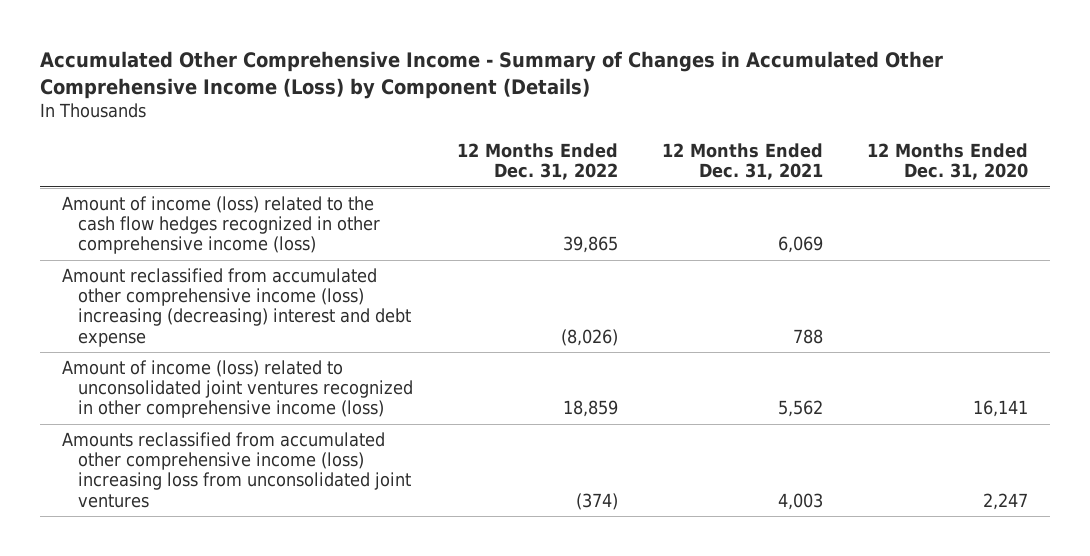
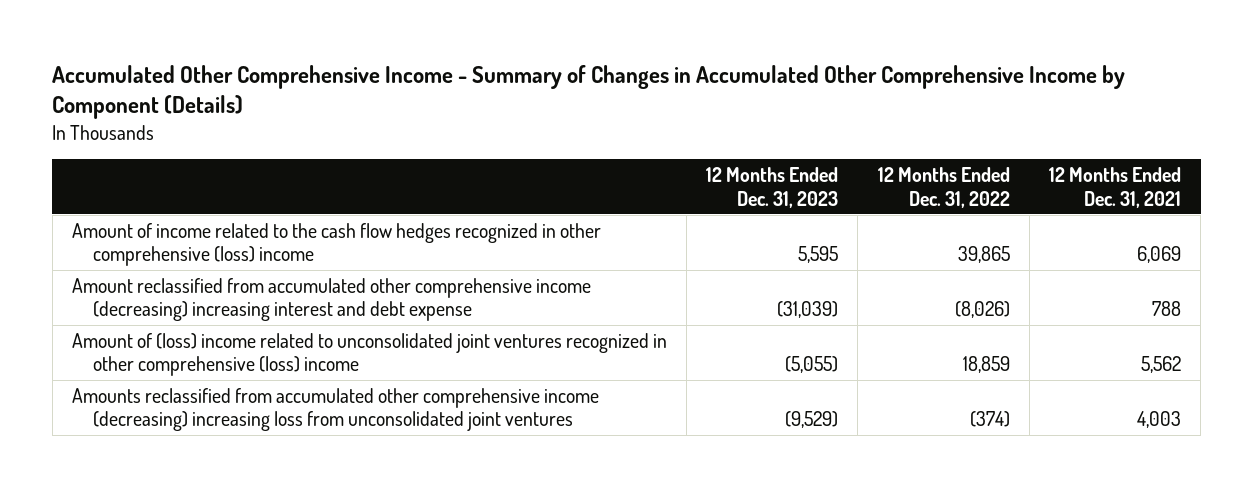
- Accumulated Other Comprehensive Income - Summary of Changes in Accumulated Other Comprehensive Income (Loss) by Component (Details)
+ Accumulated Other Comprehensive Income - Summary of Changes in Accumulated Other Comprehensive Income by Component (Details)
- | 12 Months Ended Dec. 31, 2022 | 12 Months Ended Dec. 31, 2021 | 12 Months Ended Dec. 31, 2020
+ | 12 Months Ended Dec. 31, 2023 | 12 Months Ended Dec. 31, 2022 | 12 Months Ended Dec. 31, 2021
- Amount of income (loss) related to the cash flow hedges recognized in other comprehensive income (loss) | 39,865 | 6,069 |
- Amount reclassified from accumulated other comprehensive income (loss) increasing (decreasing) interest and debt expense | (8,026) | 788 |
- Amount of income (loss) related to unconsolidated joint ventures recognized in other comprehensive income (loss) | 18,859 | 5,562 | 16,141
- Amounts reclassified from accumulated other comprehensive income (loss) increasing loss from unconsolidated joint ventures | (374) | 4,003 | 2,247
+ Amount of income related to the cash flow hedges recognized in other comprehensive (loss) income | 5,595 | 39,865 | 6,069
+ Amount reclassified from accumulated other comprehensive income (decreasing) increasing interest and debt expense | (31,039) | (8,026) | 788
+ Amount of (loss) income related to unconsolidated joint ventures recognized in other comprehensive (loss) income | (5,055) | 18,859 | 5,562
+ Amounts reclassified from accumulated other comprehensive income (decreasing) increasing loss from unconsolidated joint ventures | (9,529) | (374) | 4,003

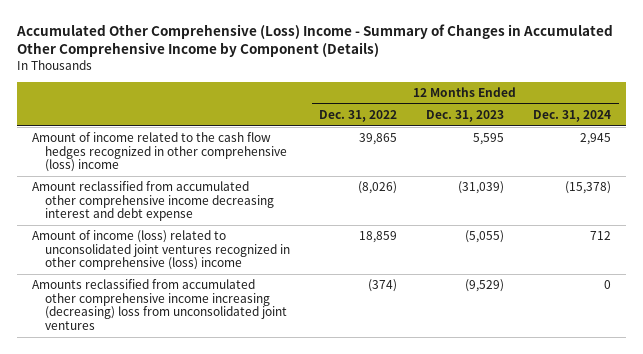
- Accumulated Other Comprehensive Income - Summary of Changes in Accumulated Other Comprehensive Income by Component (Details)
+ Accumulated Other Comprehensive (Loss) Income - Summary of Changes in Accumulated Other Comprehensive Income by Component (Details)
- | 12 Months Ended Dec. 31, 2023 | 12 Months Ended Dec. 31, 2022 | 12 Months Ended Dec. 31, 2021
+ | 12 Months Ended Dec. 31, 2022 | 12 Months Ended Dec. 31, 2023 | 12 Months Ended Dec. 31, 2024
- Amount reclassified from accumulated other comprehensive income (decreasing) increasing interest and debt expense | (31,039) | (8,026) | 788
- Amount of (loss) income related to unconsolidated joint ventures recognized in other comprehensive (loss) income | (5,055) | 18,859 | 5,562
- Amounts reclassified from accumulated other comprehensive income (decreasing) increasing loss from unconsolidated joint ventures | (9,529) | (374) | 4,003
+ Amount reclassified from accumulated other comprehensive income decreasing interest and debt expense | (8,026) | (31,039) | (15,378)
+ Amount of income (loss) related to unconsolidated joint ventures recognized in other comprehensive (loss) income | 18,859 | (5,055) | 712
+ Amounts reclassified from accumulated other comprehensive income increasing (decreasing) loss from unconsolidated joint ventures | (374) | (9,529) | 0

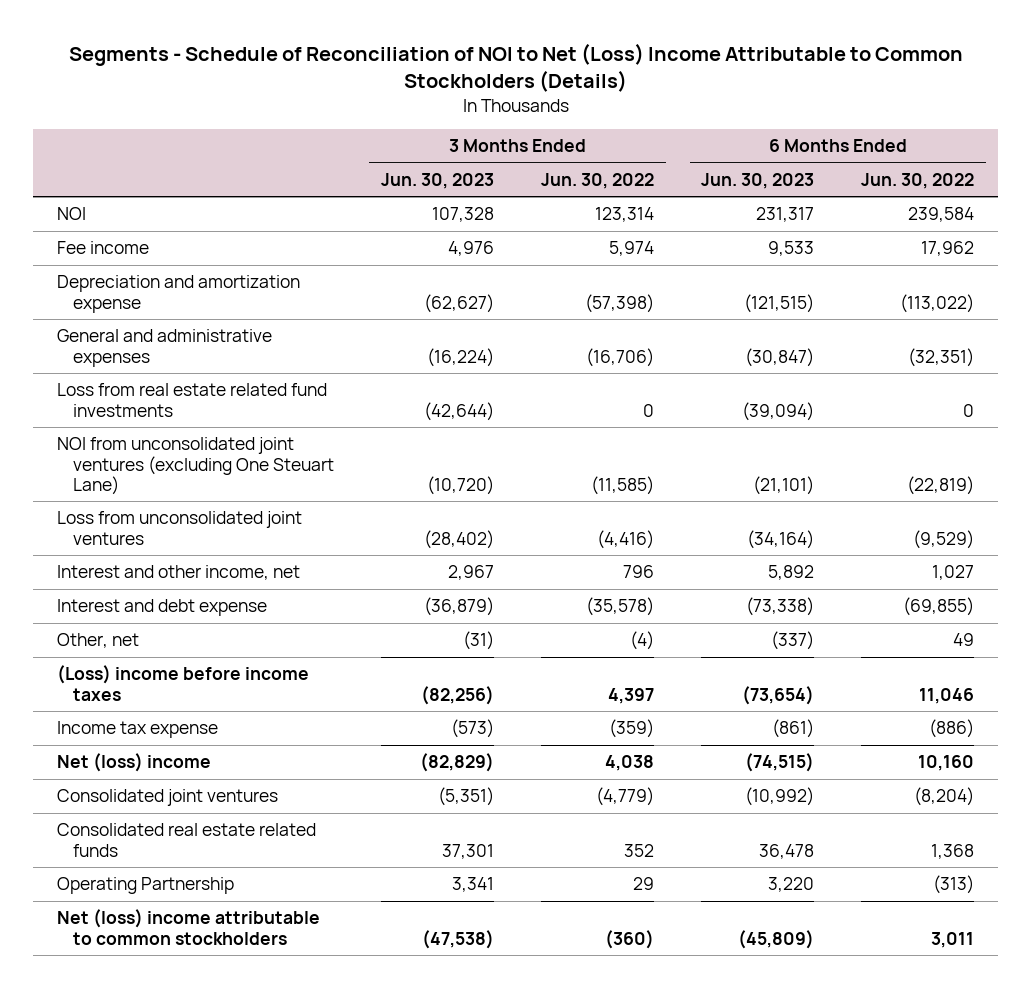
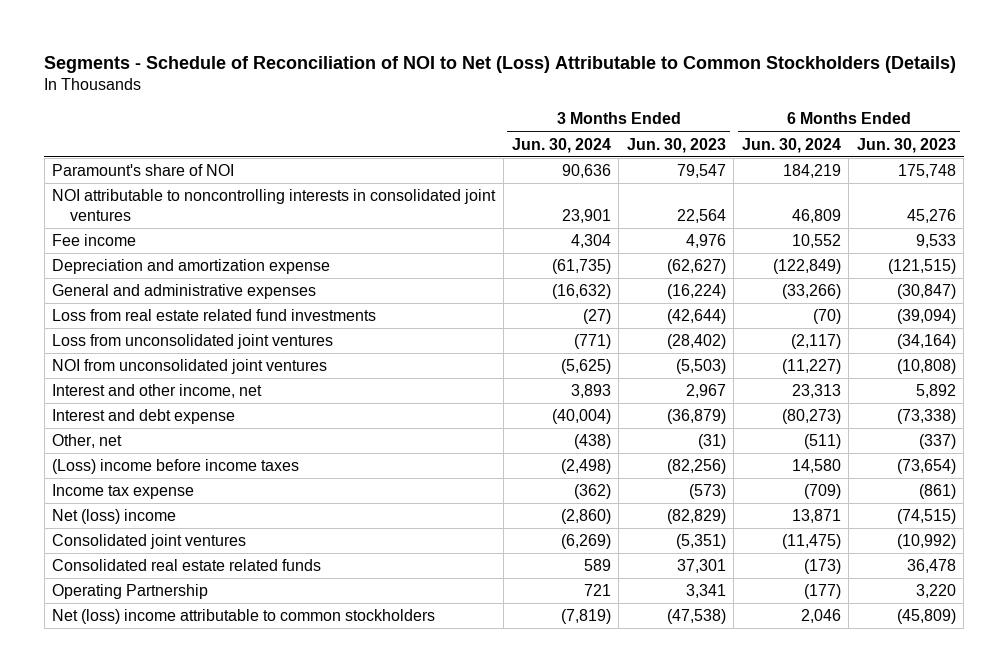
- Segments - Schedule of Reconciliation of NOI to Net (Loss) Income Attributable to Common Stockholders (Details)
+ Segments - Schedule of Reconciliation of NOI to Net (Loss) Attributable to Common Stockholders (Details)
- | 3 Months Ended Jun. 30, 2023 | 3 Months Ended Jun. 30, 2022 | 6 Months Ended Jun. 30, 2023 | 6 Months Ended Jun. 30, 2022
+ | 3 Months Ended Jun. 30, 2024 | 3 Months Ended Jun. 30, 2023 | 6 Months Ended Jun. 30, 2024 | 6 Months Ended Jun. 30, 2023
- NOI | 107,328 | 123,314 | 231,317 | 239,584
+ Paramount's share of NOI | 90,636 | 79,547 | 184,219 | 175,748
+ NOI attributable to noncontrolling interests in consolidated joint ventures | 23,901 | 22,564 | 46,809 | 45,276
- NOI from unconsolidated joint ventures (excluding One Steuart Lane) | (10,720) | (11,585) | (21,101) | (22,819)
+ NOI from unconsolidated joint ventures | (5,625) | (5,503) | (11,227) | (10,808)

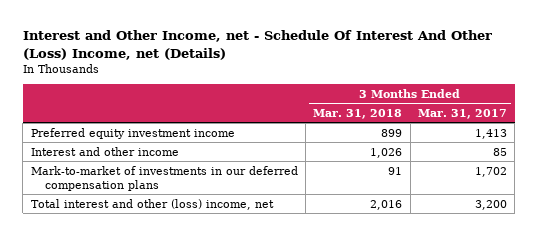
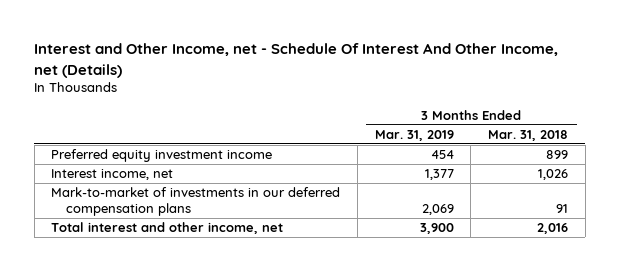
- Interest and Other Income, net - Schedule Of Interest And Other (Loss) Income, net (Details)
+ Interest and Other Income, net - Schedule Of Interest And Other Income, net (Details)
- | 3 Months Ended Mar. 31, 2018 | 3 Months Ended Mar. 31, 2017
+ | 3 Months Ended Mar. 31, 2019 | 3 Months Ended Mar. 31, 2018
- Interest and other income | 1,026 | 85
+ Interest income, net | 1,377 | 1,026
- Total interest and other (loss) income, net | 2,016 | 3,200
+ Total interest and other income, net | 3,900 | 2,016

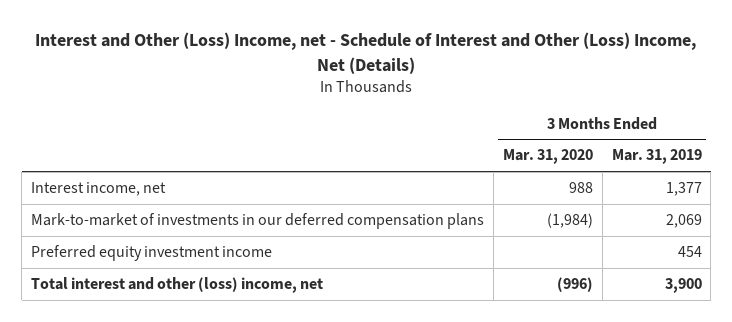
- Interest and Other Income, net - Schedule Of Interest And Other Income, net (Details)
+ Interest and Other (Loss) Income, net - Schedule of Interest and Other (Loss) Income, Net (Details)
- | 3 Months Ended Mar. 31, 2019 | 3 Months Ended Mar. 31, 2018
+ | 3 Months Ended Mar. 31, 2020 | 3 Months Ended Mar. 31, 2019
- Total interest and other income, net | 3,900 | 2,016
moved down: Preferred equity investment income | | 454
+ Total interest and other (loss) income, net | (996) | 3,900

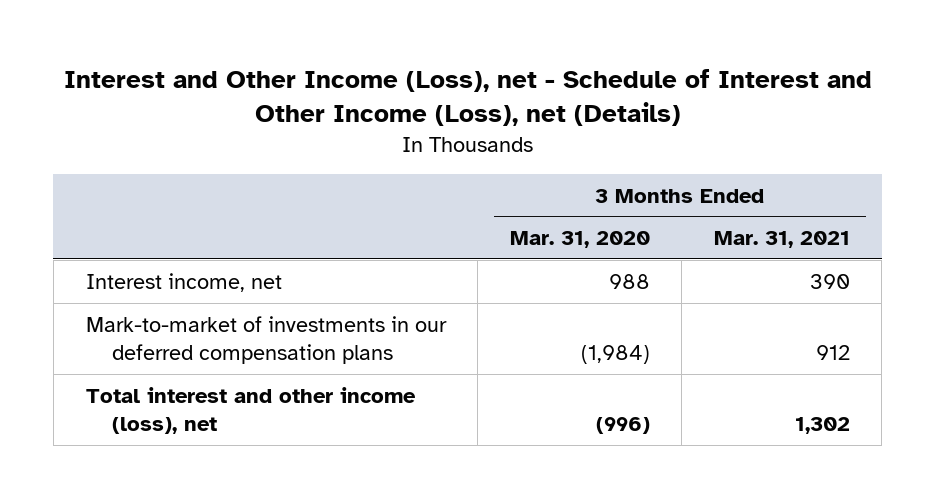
- Interest and Other (Loss) Income, net - Schedule of Interest and Other (Loss) Income, Net (Details)
+ Interest and Other Income (Loss), net - Schedule of Interest and Other Income (Loss), net (Details)
- | 3 Months Ended Mar. 31, 2020 | 3 Months Ended Mar. 31, 2019
+ | 3 Months Ended Mar. 31, 2020 | 3 Months Ended Mar. 31, 2021
- Preferred equity investment income | | 454
- Total interest and other (loss) income, net | (996) | 3,900
+ Total interest and other income (loss), net | (996) | 1,302

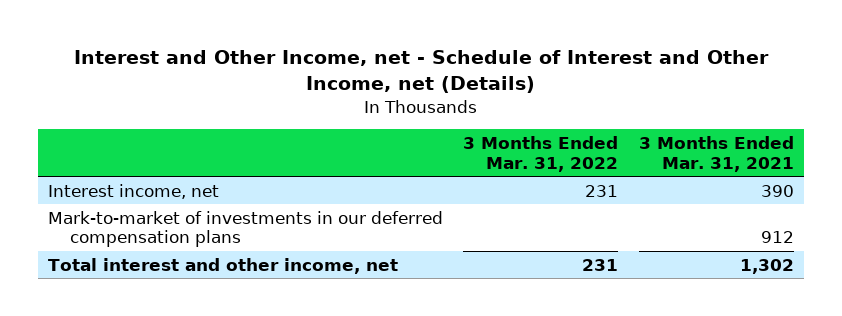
- Interest and Other Income (Loss), net - Schedule of Interest and Other Income (Loss), net (Details)
+ Interest and Other Income, net - Schedule of Interest and Other Income, net (Details)
- | 3 Months Ended Mar. 31, 2020 | 3 Months Ended Mar. 31, 2021
+ | 3 Months Ended Mar. 31, 2022 | 3 Months Ended Mar. 31, 2021
- Total interest and other income (loss), net | (996) | 1,302
+ Total interest and other income, net | 231 | 1,302

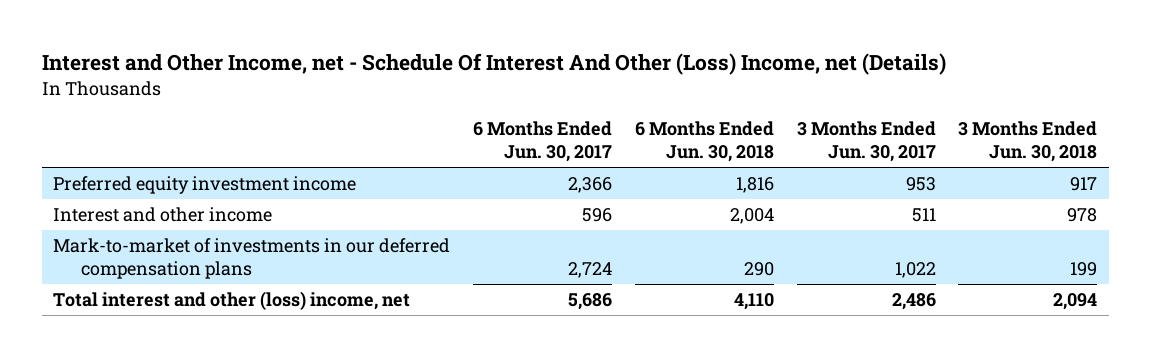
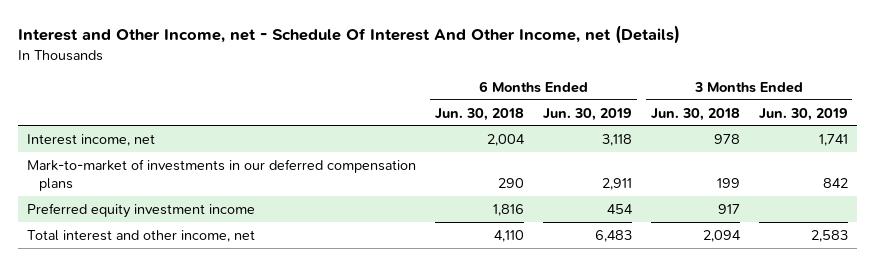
- Interest and Other Income, net - Schedule Of Interest And Other (Loss) Income, net (Details)
+ Interest and Other Income, net - Schedule Of Interest And Other Income, net (Details)
- | 6 Months Ended Jun. 30, 2017 | 6 Months Ended Jun. 30, 2018 | 3 Months Ended Jun. 30, 2017 | 3 Months Ended Jun. 30, 2018
+ | 6 Months Ended Jun. 30, 2018 | 6 Months Ended Jun. 30, 2019 | 3 Months Ended Jun. 30, 2018 | 3 Months Ended Jun. 30, 2019
- Interest and other income | 596 | 2,004 | 511 | 978
+ Interest income, net | 2,004 | 3,118 | 978 | 1,741
- Total interest and other (loss) income, net | 5,686 | 4,110 | 2,486 | 2,094
moved down: Preferred equity investment income | 1,816 | 454 | 917 |
+ Total interest and other income, net | 4,110 | 6,483 | 2,094 | 2,583

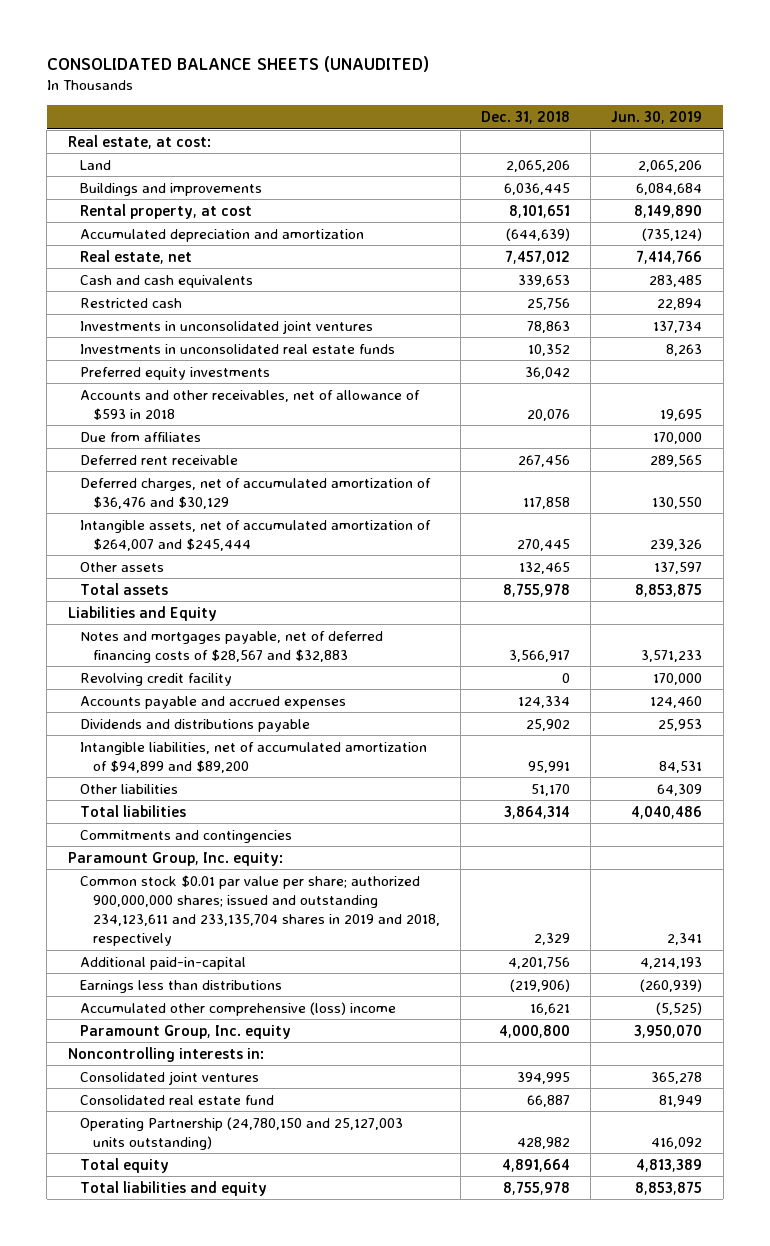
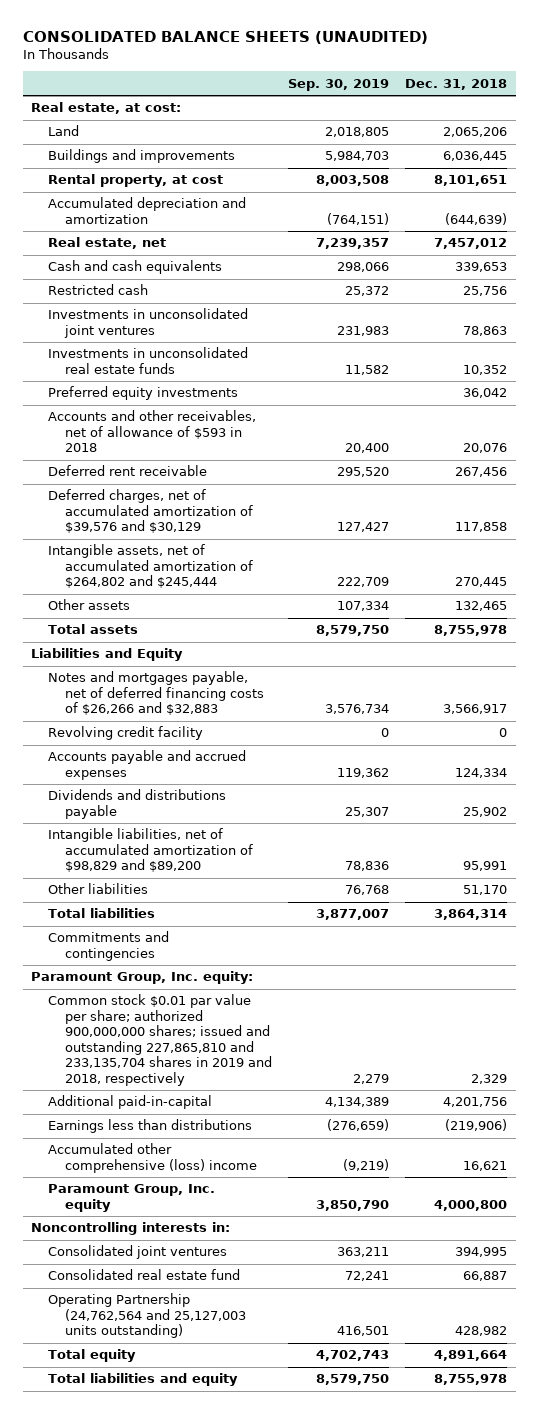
- | Dec. 31, 2018 | Jun. 30, 2019
+ | Sep. 30, 2019 | Dec. 31, 2018
- Due from affiliates | | 170,000
- Deferred charges, net of accumulated amortization of $36,476 and $30,129 | 117,858 | 130,550
- Intangible assets, net of accumulated amortization of $264,007 and $245,444 | 270,445 | 239,326
+ Deferred charges, net of accumulated amortization of $39,576 and $30,129 | 127,427 | 117,858
+ Intangible assets, net of accumulated amortization of $264,802 and $245,444 | 222,709 | 270,445
- Notes and mortgages payable, net of deferred financing costs of $28,567 and $32,883 | 3,566,917 | 3,571,233
+ Notes and mortgages payable, net of deferred financing costs of $26,266 and $32,883 | 3,576,734 | 3,566,917
- Intangible liabilities, net of accumulated amortization of $94,899 and $89,200 | 95,991 | 84,531
+ Intangible liabilities, net of accumulated amortization of $98,829 and $89,200 | 78,836 | 95,991
- Common stock $0.01 par value per share; authorized 900,000,000 shares; issued and outstanding 234,123,611 and 233,135,704 shares in 2019 and 2018, respectively | 2,329 | 2,341
+ Common stock $0.01 par value per share; authorized 900,000,000 shares; issued and outstanding 227,865,810 and 233,135,704 shares in 2019 and 2018, respectively | 2,279 | 2,329
- Operating Partnership (24,780,150 and 25,127,003 units outstanding) | 428,982 | 416,092
+ Operating Partnership (24,762,564 and 25,127,003 units outstanding) | 416,501 | 428,982

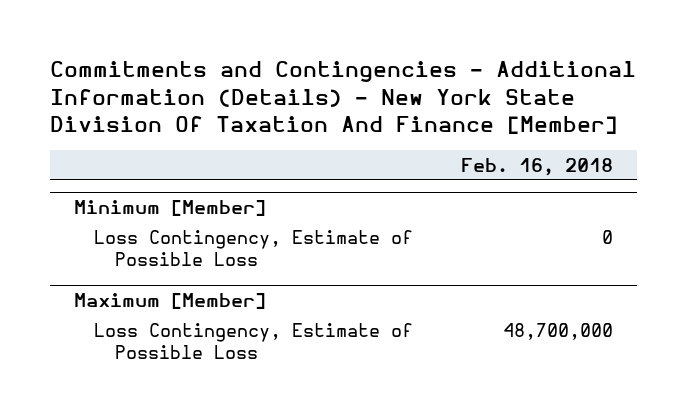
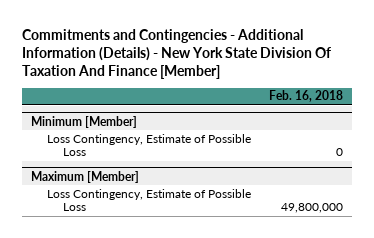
@ Maximum [Member]
- Loss Contingency, Estimate of Possible Loss | 48,700,000
+ Loss Contingency, Estimate of Possible Loss | 49,800,000

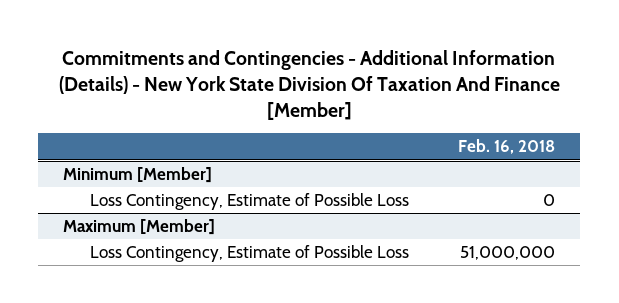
@ Maximum [Member]
- Loss Contingency, Estimate of Possible Loss | 49,800,000
+ Loss Contingency, Estimate of Possible Loss | 51,000,000

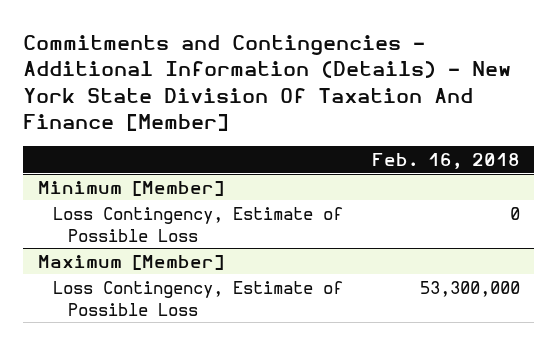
@ Maximum [Member]
- Loss Contingency, Estimate of Possible Loss | 51,000,000
+ Loss Contingency, Estimate of Possible Loss | 53,300,000

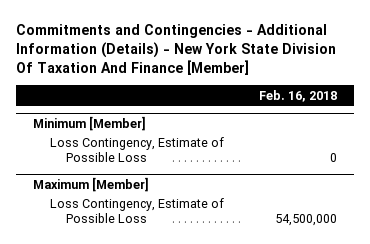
@ Maximum [Member]
- Loss Contingency, Estimate of Possible Loss | 53,300,000
+ Loss Contingency, Estimate of Possible Loss | 54,500,000

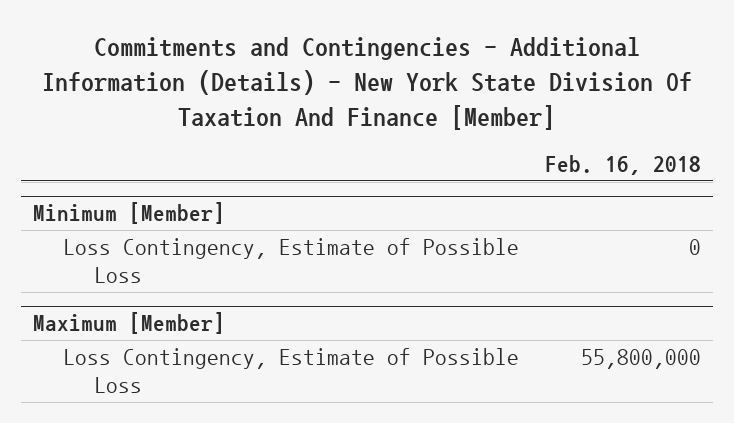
@ Maximum [Member]
- Loss Contingency, Estimate of Possible Loss | 54,500,000
+ Loss Contingency, Estimate of Possible Loss | 55,800,000

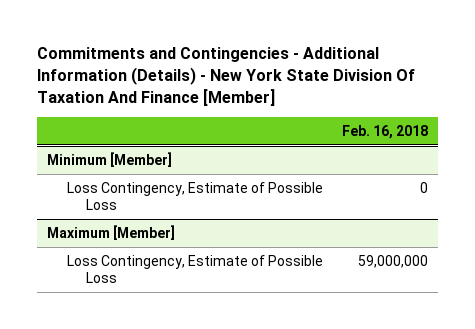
@ Maximum [Member]
- Loss Contingency, Estimate of Possible Loss | 55,800,000
+ Loss Contingency, Estimate of Possible Loss | 59,000,000

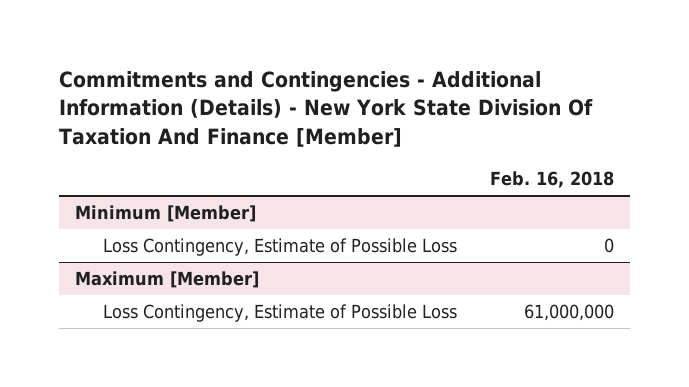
@ Maximum [Member]
- Loss Contingency, Estimate of Possible Loss | 59,000,000
+ Loss Contingency, Estimate of Possible Loss | 61,000,000

